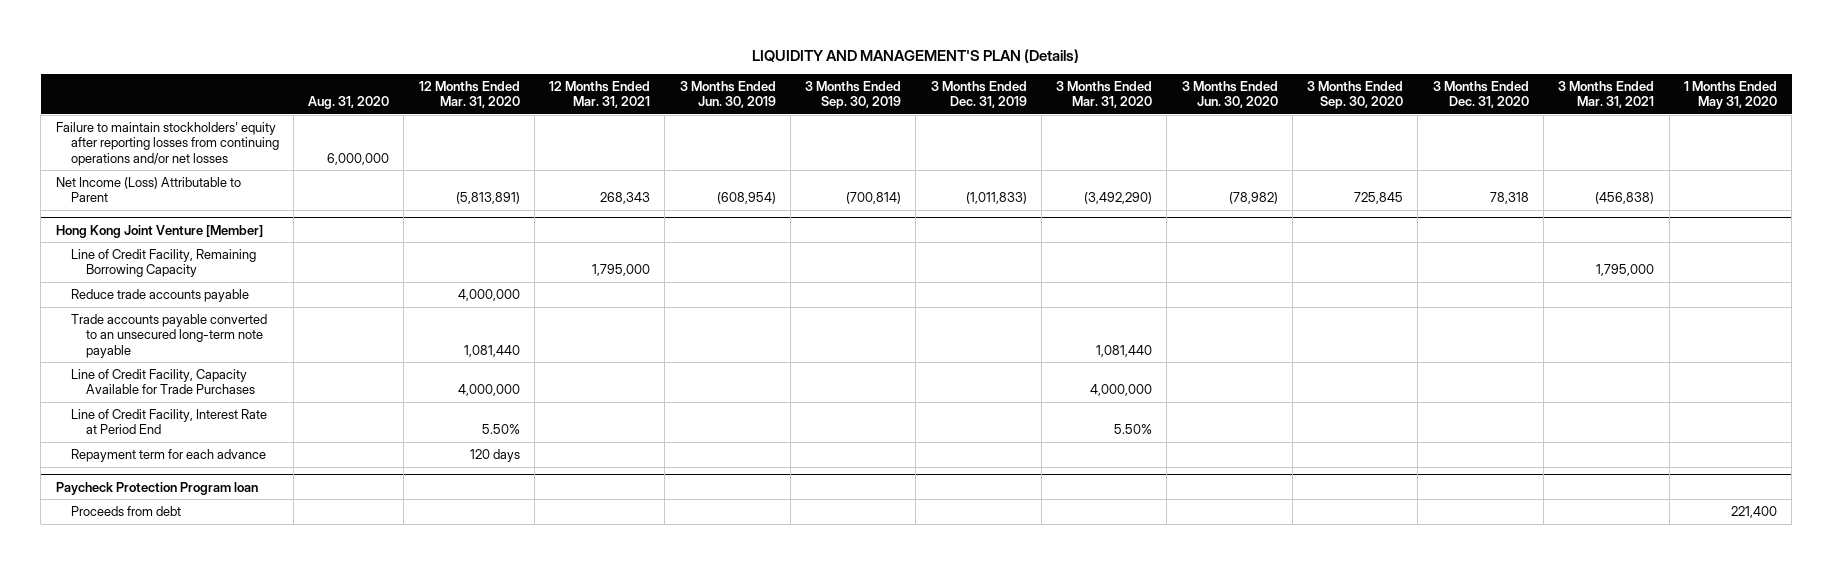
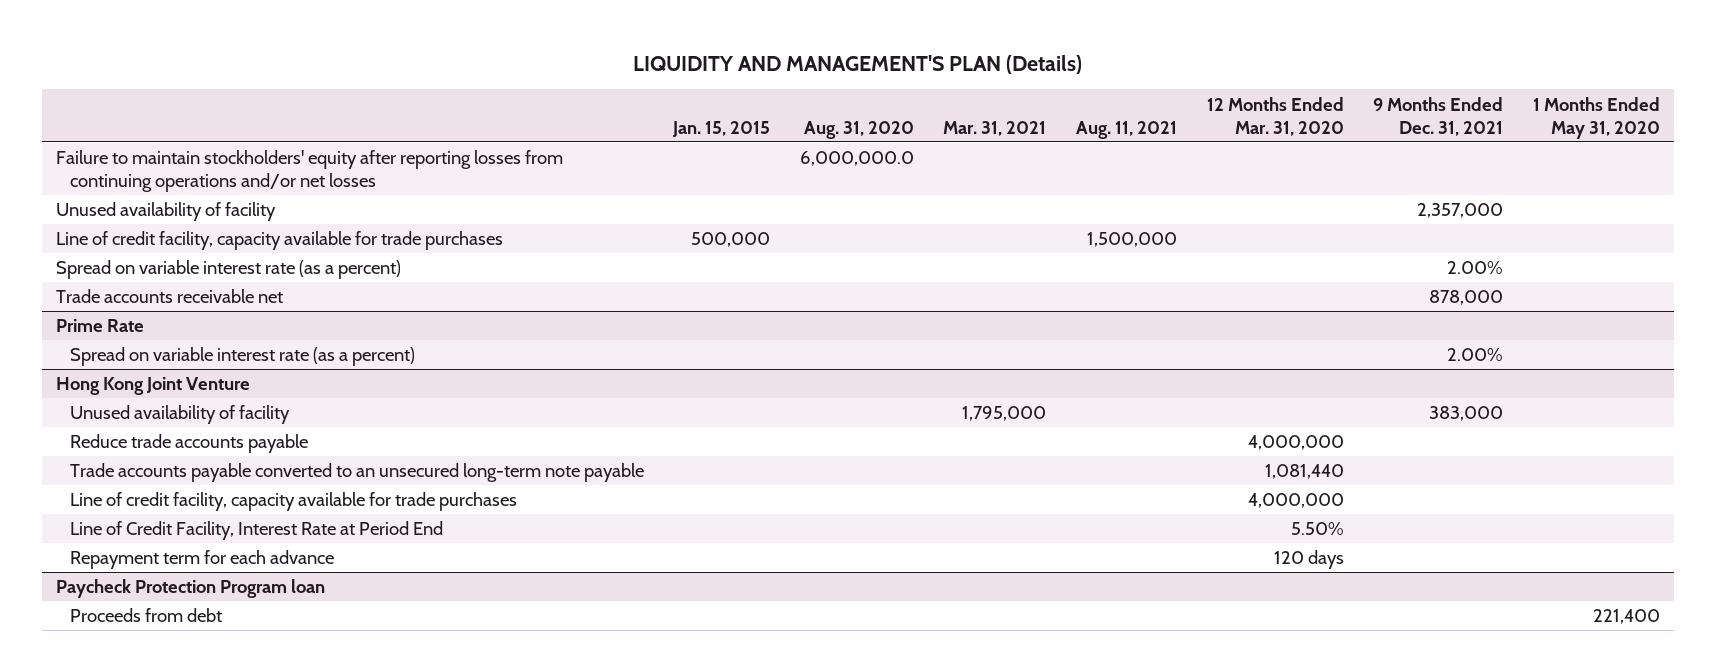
- | Aug. 31, 2020 | 12 Months Ended Mar. 31, 2020 | 12 Months Ended Mar. 31, 2021 | 3 Months Ended Jun. 30, 2019 | 3 Months Ended Sep. 30, 2019 | 3 Months Ended Dec. 31, 2019 | 3 Months Ended Mar. 31, 2020 | 3 Months Ended Jun. 30, 2020 | 3 Months Ended Sep. 30, 2020 | 3 Months Ended Dec. 31, 2020 | 3 Months Ended Mar. 31, 2021 | 1 Months Ended May 31, 2020
+ | Jan. 15, 2015 | Aug. 31, 2020 | Mar. 31, 2021 | Aug. 11, 2021 | 12 Months Ended Mar. 31, 2020 | 9 Months Ended Dec. 31, 2021 | 1 Months Ended May 31, 2020
- Failure to maintain stockholders' equity after reporting losses from continuing operations and/or net losses | 6,000,000 | | | | | | | | | | |
- Net Income (Loss) Attributable to Parent | | (5,813,891) | 268,343 | (608,954) | (700,814) | (1,011,833) | (3,492,290) | (78,982) | 725,845 | 78,318 | (456,838) |
- Hong Kong Joint Venture [Member]
- Line of Credit Facility, Remaining Borrowing Capacity | | | 1,795,000 | | | | | | | | 1,795,000 |
+ Failure to maintain stockholders' equity after reporting losses from continuing operations and/or net losses | | 6,000,000.0 | | | | |
+ Unused availability of facility | | | | | | 2,357,000 |
+ Line of credit facility, capacity available for trade purchases | 500,000 | | | 1,500,000 | | |
+ Spread on variable interest rate (as a percent) | | | | | | 2.00% |
+ Trade accounts receivable net | | | | | | 878,000 |
+ Prime Rate
+ Spread on variable interest rate (as a percent) | | | | | | 2.00% |
+ Hong Kong Joint Venture
+ Unused availability of facility | | | 1,795,000 | | | 383,000 |
- Line of Credit Facility, Capacity Available for Trade Purchases | | 4,000,000 | | | | | 4,000,000 | | | | |
+ Line of credit facility, capacity available for trade purchases | | | | | 4,000,000 | |

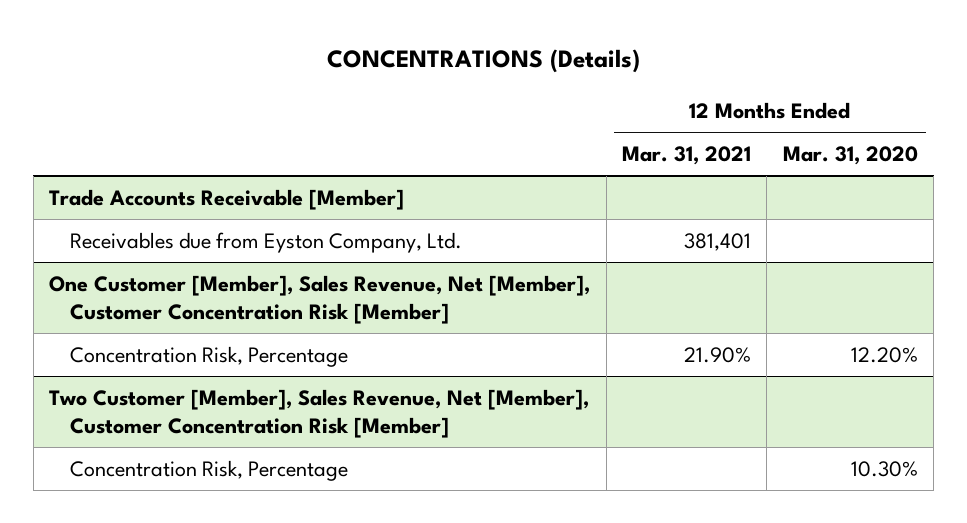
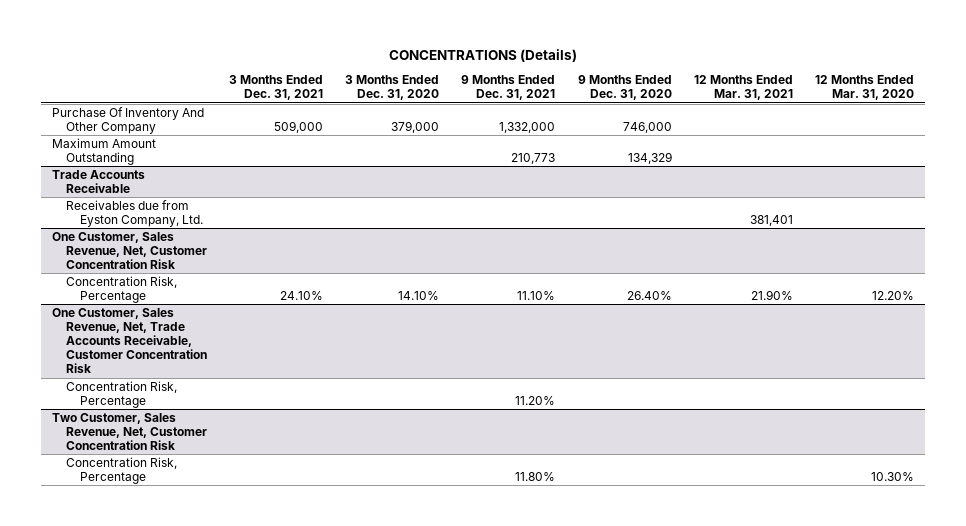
- | 12 Months Ended Mar. 31, 2021 | 12 Months Ended Mar. 31, 2020
+ | 3 Months Ended Dec. 31, 2021 | 3 Months Ended Dec. 31, 2020 | 9 Months Ended Dec. 31, 2021 | 9 Months Ended Dec. 31, 2020 | 12 Months Ended Mar. 31, 2021 | 12 Months Ended Mar. 31, 2020
- Trade Accounts Receivable [Member]
+ Purchase Of Inventory And Other Company | 509,000 | 379,000 | 1,332,000 | 746,000 | |
+ Maximum Amount Outstanding | | | 210,773 | 134,329 | |
+ Trade Accounts Receivable
- One Customer [Member], Sales Revenue, Net [Member], Customer Concentration Risk [Member]
+ One Customer, Sales Revenue, Net, Customer Concentration Risk
- Two Customer [Member], Sales Revenue, Net [Member], Customer Concentration Risk [Member]
+ One Customer, Sales Revenue, Net, Trade Accounts Receivable, Customer Concentration Risk
+ Concentration Risk, Percentage | | | 11.20% | | |
+ Two Customer, Sales Revenue, Net, Customer Concentration Risk

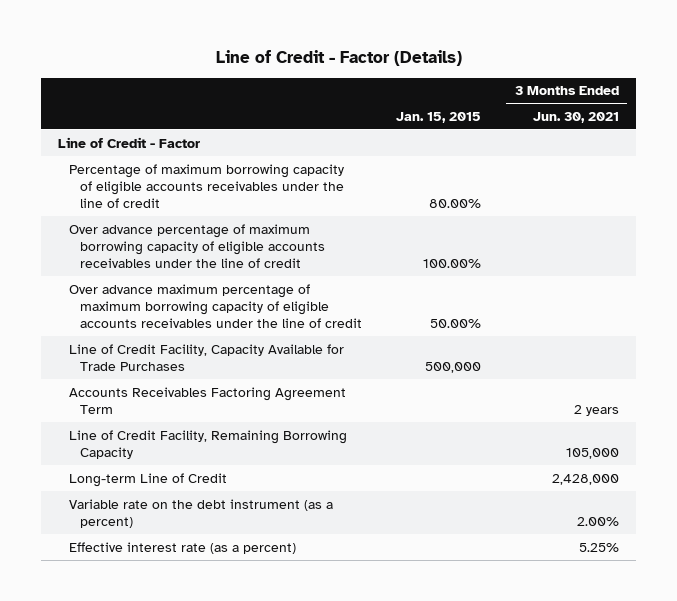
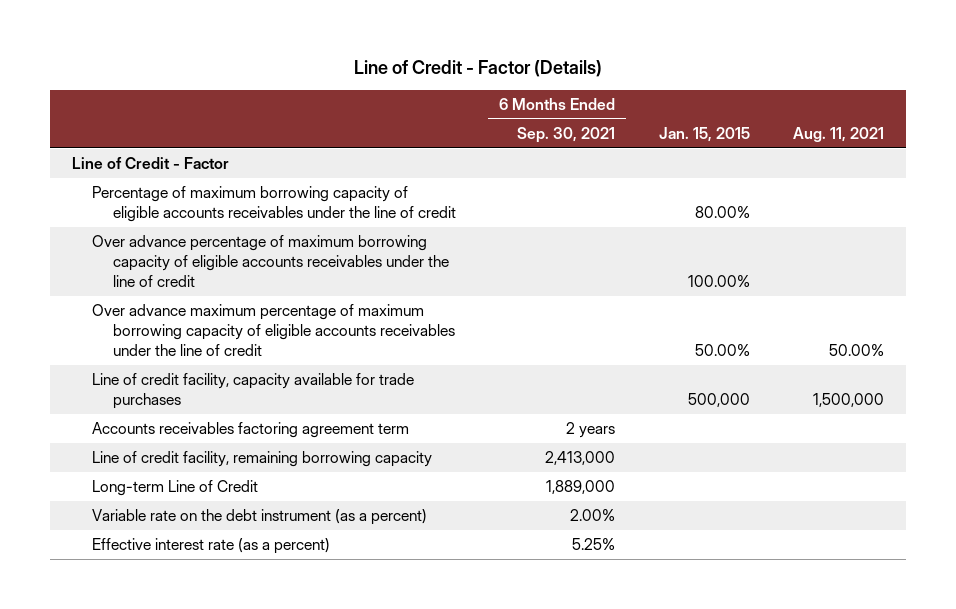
- | Jan. 15, 2015 | 3 Months Ended Jun. 30, 2021
+ | 6 Months Ended Sep. 30, 2021 | Jan. 15, 2015 | Aug. 11, 2021
- Line of Credit Facility, Capacity Available for Trade Purchases | 500,000 |
- Accounts Receivables Factoring Agreement Term | | 2 years
- Line of Credit Facility, Remaining Borrowing Capacity | | 105,000
+ Line of credit facility, capacity available for trade purchases | | 500,000 | 1,500,000
+ Accounts receivables factoring agreement term | 2 years | |
+ Line of credit facility, remaining borrowing capacity | 2,413,000 | |

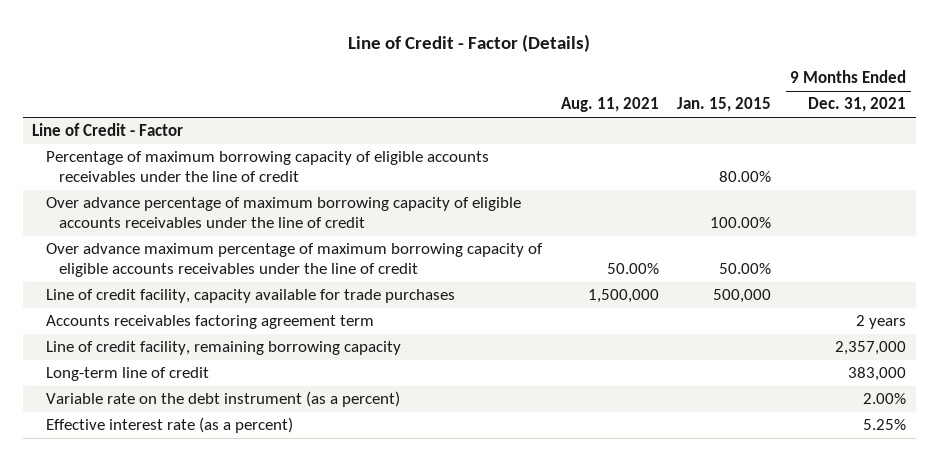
- | 6 Months Ended Sep. 30, 2021 | Jan. 15, 2015 | Aug. 11, 2021
+ | Aug. 11, 2021 | Jan. 15, 2015 | 9 Months Ended Dec. 31, 2021
- Long-term Line of Credit | 1,889,000 | |
+ Long-term line of credit | | | 383,000

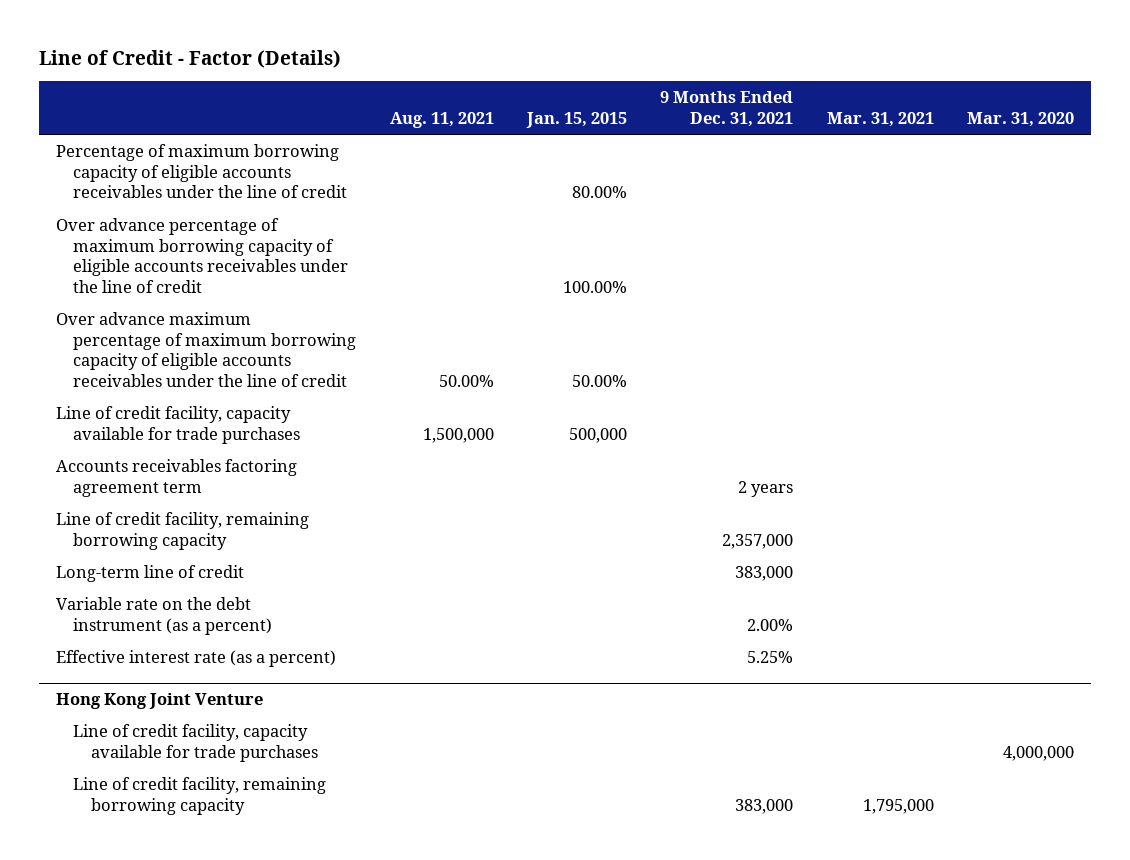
- | Aug. 11, 2021 | Jan. 15, 2015 | 9 Months Ended Dec. 31, 2021
+ | Aug. 11, 2021 | Jan. 15, 2015 | 9 Months Ended Dec. 31, 2021 | Mar. 31, 2021 | Mar. 31, 2020
- Line of Credit - Factor
+ Hong Kong Joint Venture
+ Line of credit facility, capacity available for trade purchases | | | | | 4,000,000
+ Line of credit facility, remaining borrowing capacity | | | 383,000 | 1,795,000 |

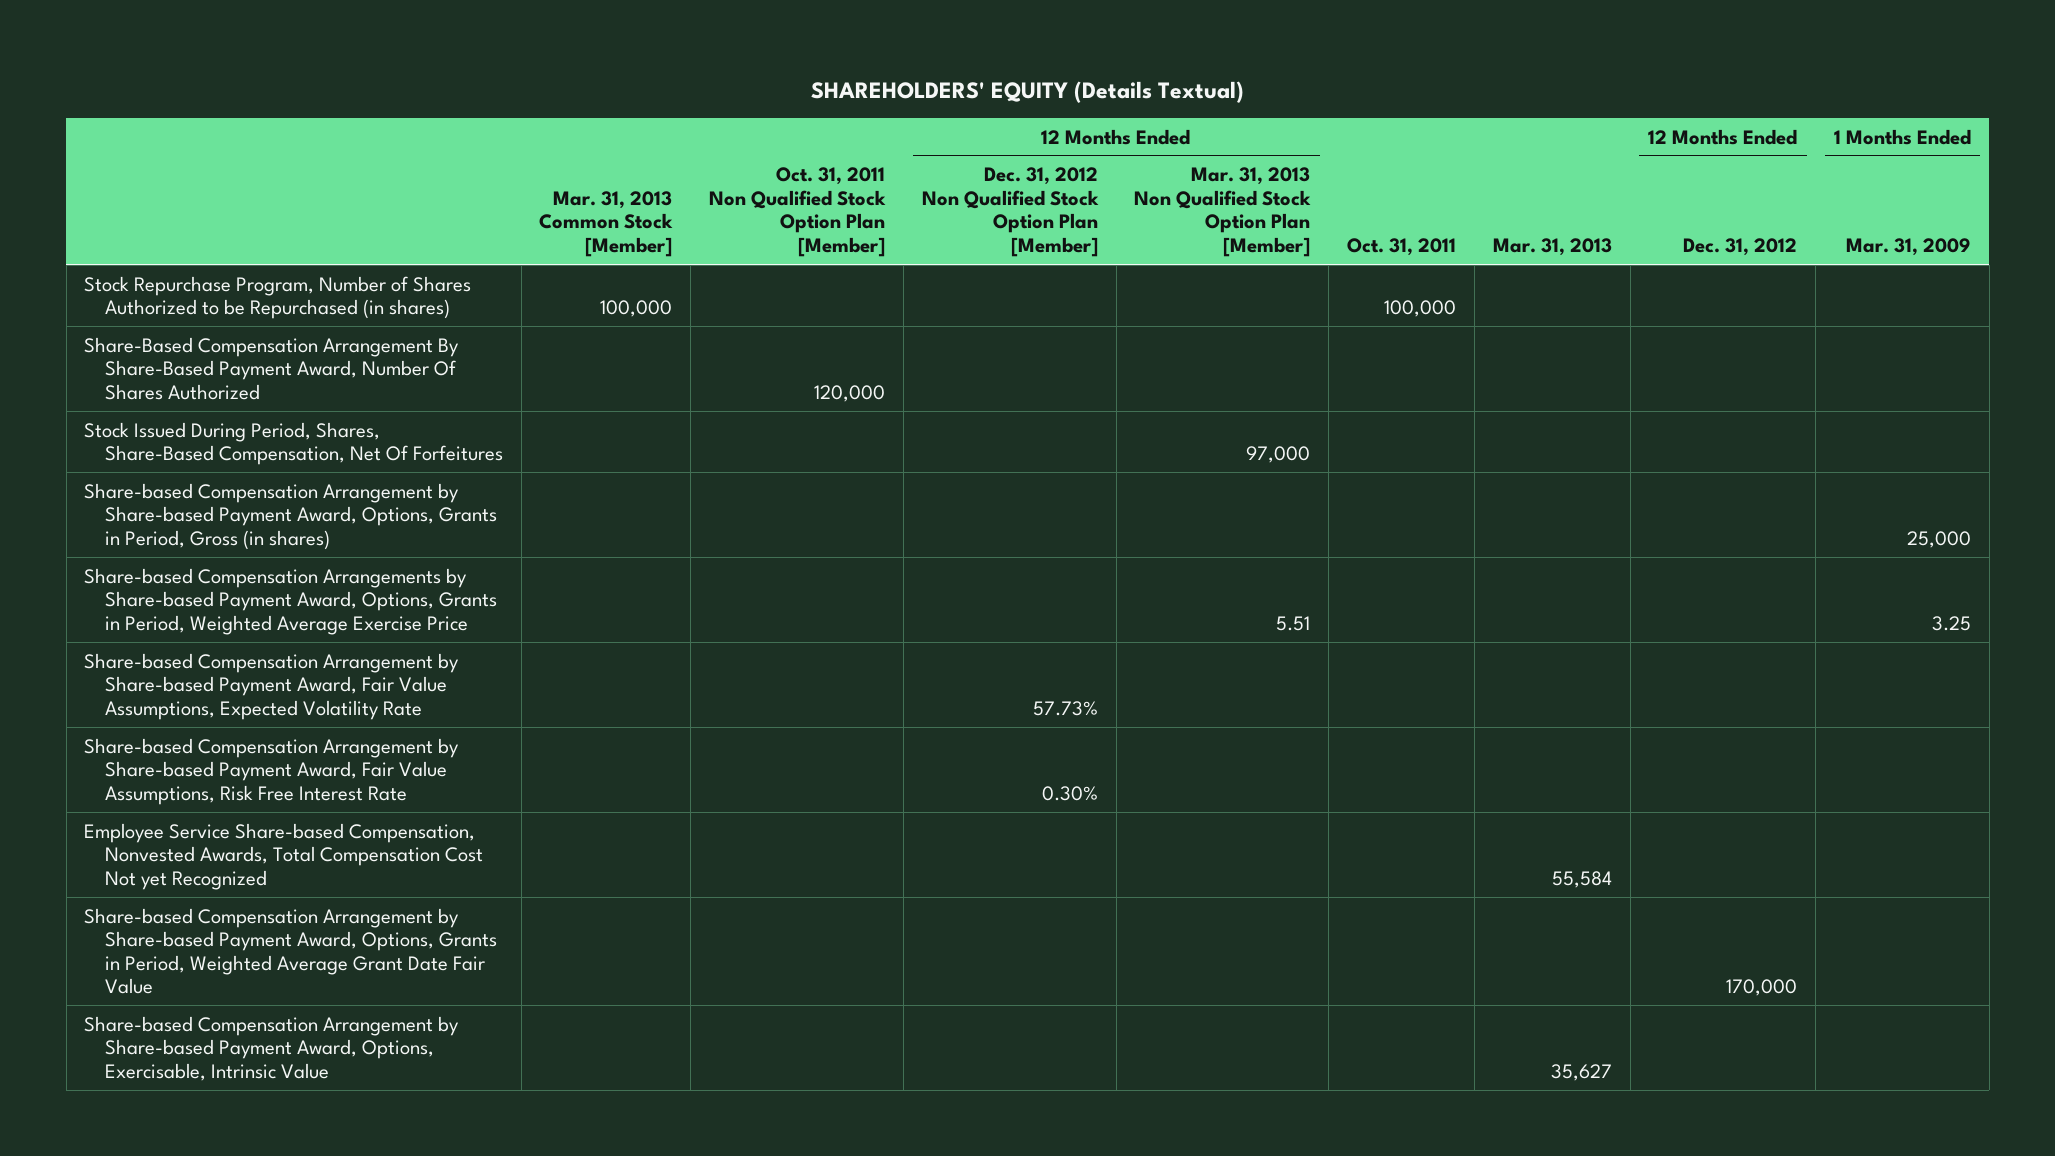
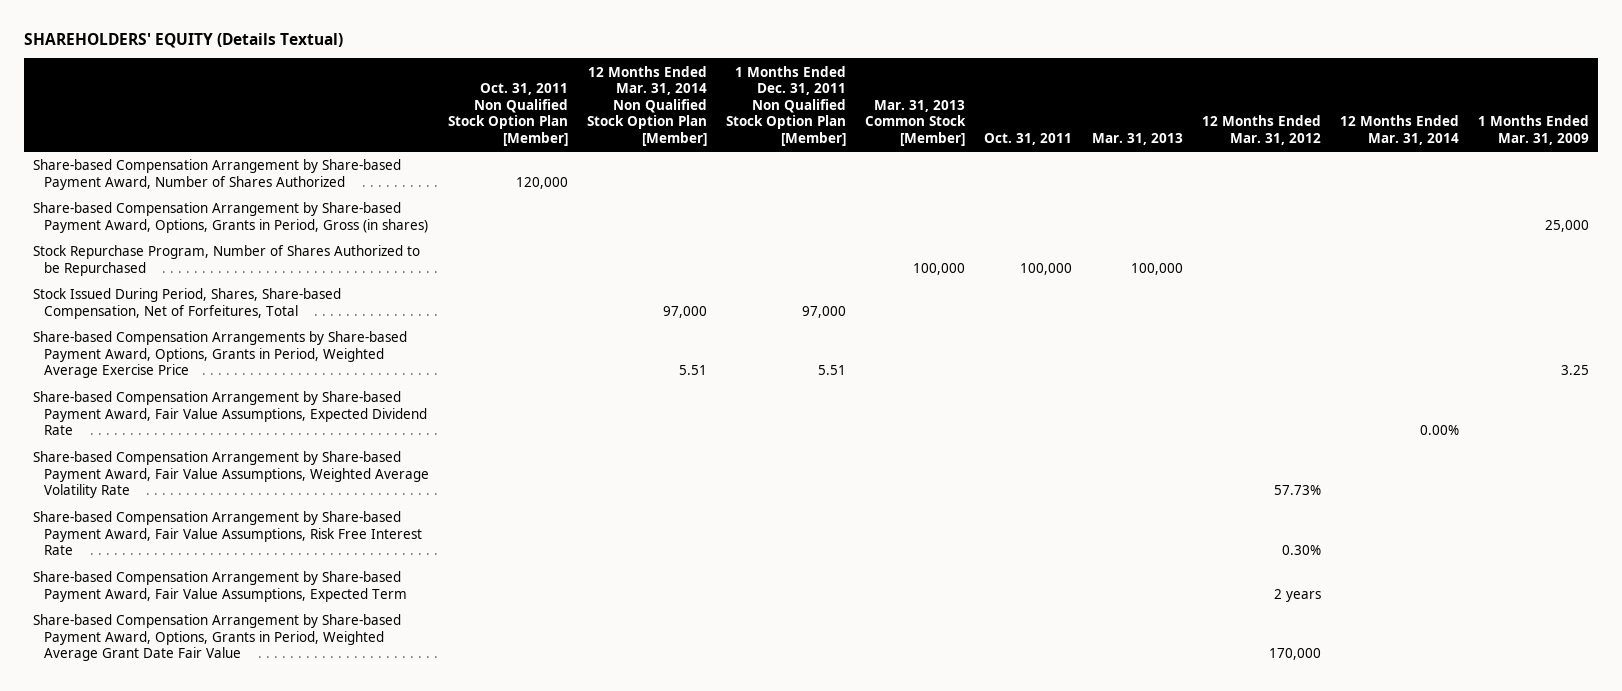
- | Mar. 31, 2013 Common Stock [Member] | Oct. 31, 2011 Non Qualified Stock Option Plan [Member] | 12 Months Ended Dec. 31, 2012 Non Qualified Stock Option Plan [Member] | 12 Months Ended Mar. 31, 2013 Non Qualified Stock Option Plan [Member] | Oct. 31, 2011 | Mar. 31, 2013 | 12 Months Ended Dec. 31, 2012 | 1 Months Ended Mar. 31, 2009
+ | Oct. 31, 2011 Non Qualified Stock Option Plan [Member] | 12 Months Ended Mar. 31, 2014 Non Qualified Stock Option Plan [Member] | 1 Months Ended Dec. 31, 2011 Non Qualified Stock Option Plan [Member] | Mar. 31, 2013 Common Stock [Member] | Oct. 31, 2011 | Mar. 31, 2013 | 12 Months Ended Mar. 31, 2012 | 12 Months Ended Mar. 31, 2014 | 1 Months Ended Mar. 31, 2009
- Stock Repurchase Program, Number of Shares Authorized to be Repurchased (in shares) | 100,000 | | | | 100,000 | | |
- Share-Based Compensation Arrangement By Share-Based Payment Award, Number Of Shares Authorized | | 120,000 | | | | | |
- Stock Issued During Period, Shares, Share-Based Compensation, Net Of Forfeitures | | | | 97,000 | | | |
+ Share-based Compensation Arrangement by Share-based Payment Award, Number of Shares Authorized | 120,000 | | | | | | | |
+ Stock Repurchase Program, Number of Shares Authorized to be Repurchased | | | | 100,000 | 100,000 | 100,000 | | |
+ Stock Issued During Period, Shares, Share-based Compensation, Net of Forfeitures, Total | | 97,000 | 97,000 | | | | | |
- Share-based Compensation Arrangement by Share-based Payment Award, Fair Value Assumptions, Expected Volatility Rate | | | 57.73% | | | | |
+ Share-based Compensation Arrangement by Share-based Payment Award, Fair Value Assumptions, Expected Dividend Rate | | | | | | | | 0.00% |
+ Share-based Compensation Arrangement by Share-based Payment Award, Fair Value Assumptions, Weighted Average Volatility Rate | | | | | | | 57.73% | |
- Employee Service Share-based Compensation, Nonvested Awards, Total Compensation Cost Not yet Recognized | | | | | | 55,584 | |
+ Share-based Compensation Arrangement by Share-based Payment Award, Fair Value Assumptions, Expected Term | | | | | | | 2 years | |
- Share-based Compensation Arrangement by Share-based Payment Award, Options, Exercisable, Intrinsic Value | | | | | | 35,627 | |

